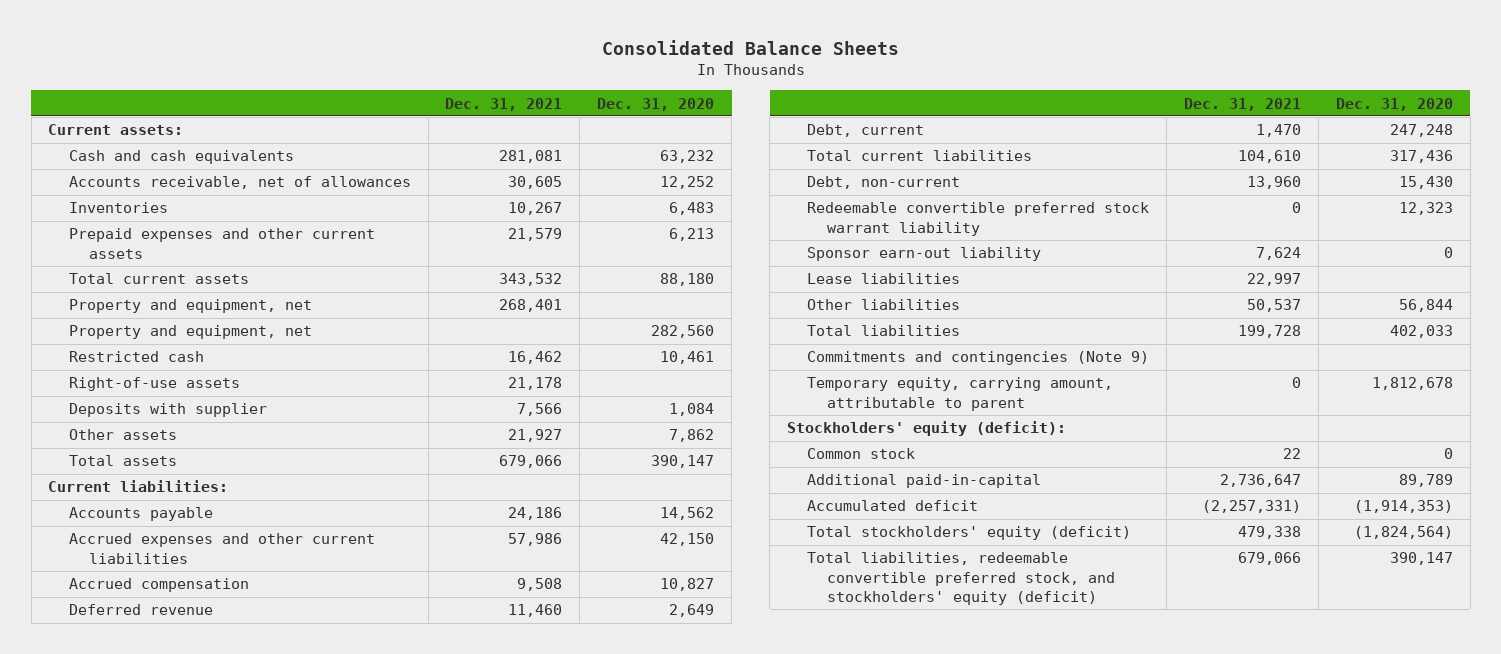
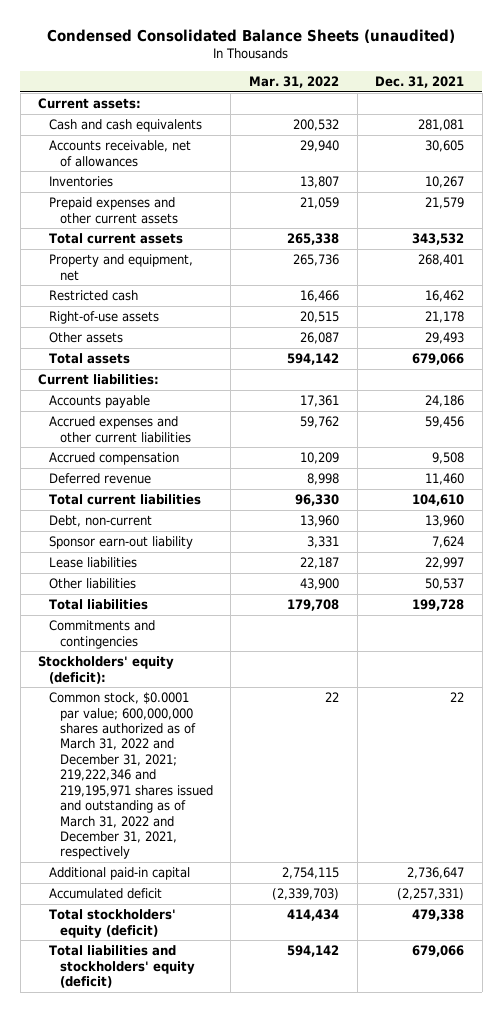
- Consolidated Balance Sheets
+ Condensed Consolidated Balance Sheets (unaudited)
- | Dec. 31, 2021 | Dec. 31, 2020
+ | Mar. 31, 2022 | Dec. 31, 2021
- Property and equipment, net | | 282,560
- Deposits with supplier | 7,566 | 1,084
- Other assets | 21,927 | 7,862
+ Other assets | 26,087 | 29,493
- Accrued expenses and other current liabilities | 57,986 | 42,150
+ Accrued expenses and other current liabilities | 59,762 | 59,456
- Debt, current | 1,470 | 247,248
- Redeemable convertible preferred stock warrant liability | 0 | 12,323
- Commitments and contingencies (Note 9)
- Temporary equity, carrying amount, attributable to parent | 0 | 1,812,678
+ Commitments and contingencies
- Common stock | 22 | 0
- Additional paid-in-capital | 2,736,647 | 89,789
+ Common stock, $0.0001 par value; 600,000,000 shares authorized as of March 31, 2022 and December 31, 2021; 219,222,346 and 219,195,971 shares issued and outstanding as of March 31, 2022 and December 31, 2021, respectively | 22 | 22
+ Additional paid-in capital | 2,754,115 | 2,736,647
- Total liabilities, redeemable convertible preferred stock, and stockholders' equity (deficit) | 679,066 | 390,147
+ Total liabilities and stockholders' equity (deficit) | 594,142 | 679,066

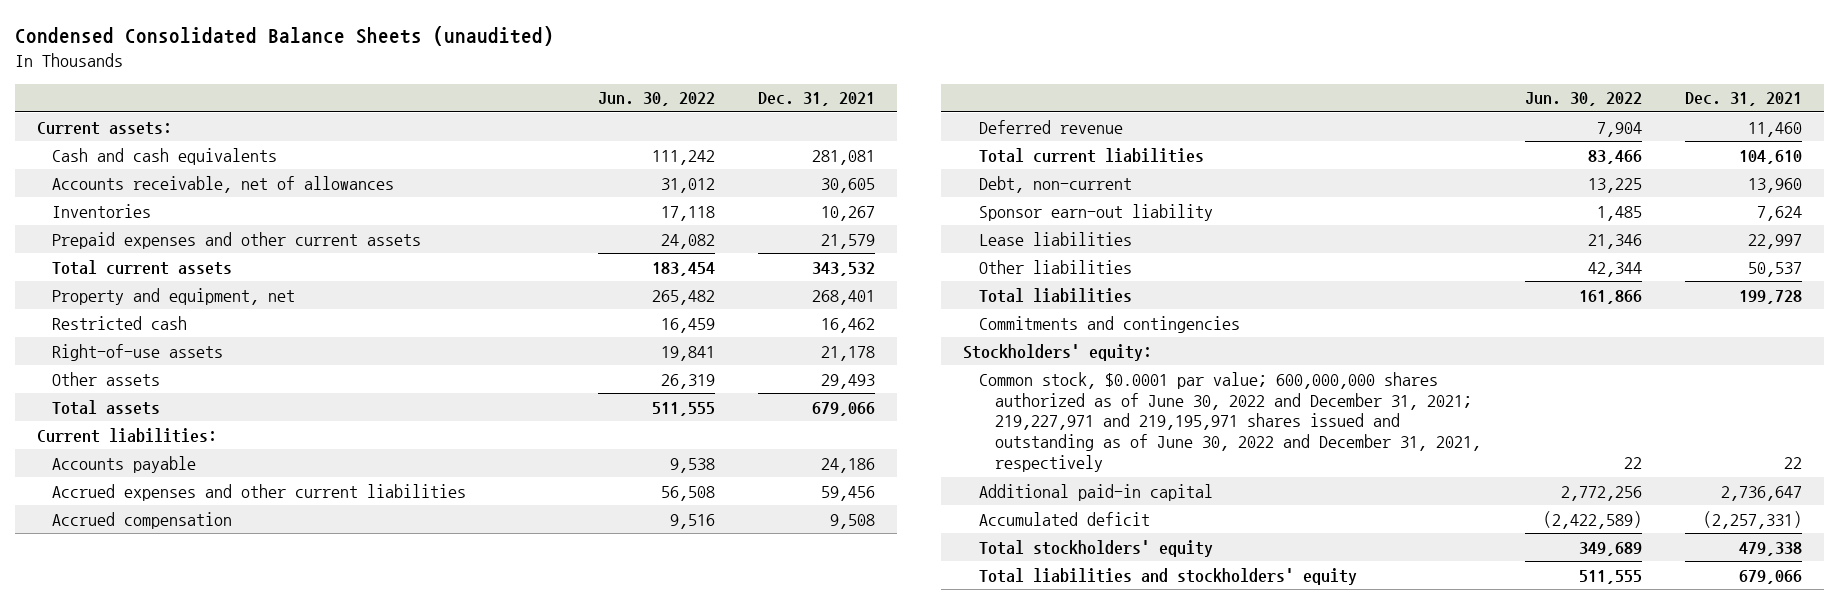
- | Mar. 31, 2022 | Dec. 31, 2021
+ | Jun. 30, 2022 | Dec. 31, 2021
- Stockholders' equity (deficit):
- Common stock, $0.0001 par value; 600,000,000 shares authorized as of March 31, 2022 and December 31, 2021; 219,222,346 and 219,195,971 shares issued and outstanding as of March 31, 2022 and December 31, 2021, respectively | 22 | 22
+ Stockholders' equity:
+ Common stock, $0.0001 par value; 600,000,000 shares authorized as of June 30, 2022 and December 31, 2021; 219,227,971 and 219,195,971 shares issued and outstanding as of June 30, 2022 and December 31, 2021, respectively | 22 | 22
- Total stockholders' equity (deficit) | 414,434 | 479,338
- Total liabilities and stockholders' equity (deficit) | 594,142 | 679,066
+ Total stockholders' equity | 349,689 | 479,338
+ Total liabilities and stockholders' equity | 511,555 | 679,066

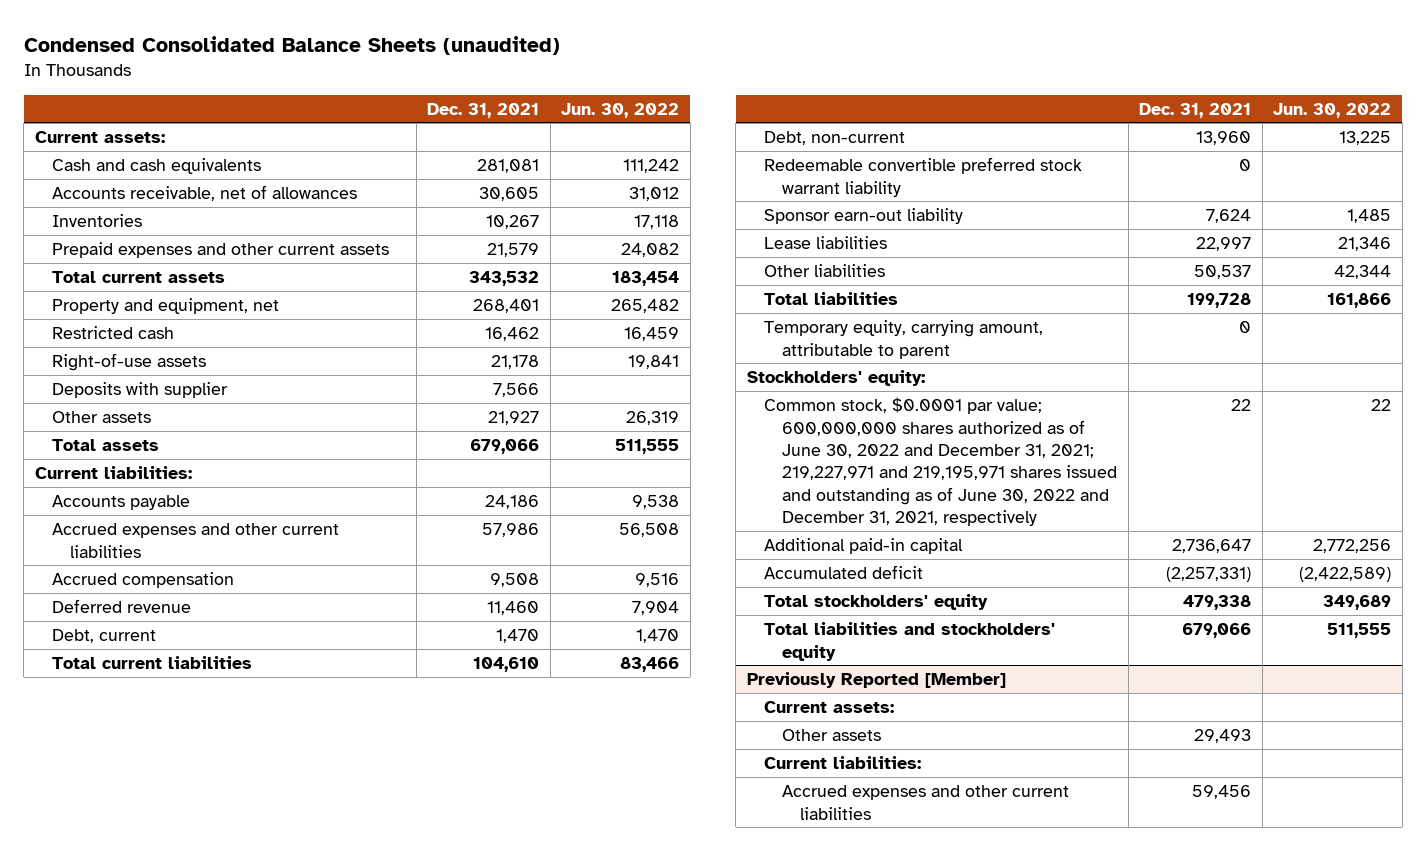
- | Jun. 30, 2022 | Dec. 31, 2021
+ | Dec. 31, 2021 | Jun. 30, 2022
- Other assets | 26,319 | 29,493
+ Deposits with supplier | 7,566 |
+ Other assets | 21,927 | 26,319
- Accrued expenses and other current liabilities | 56,508 | 59,456
+ Accrued expenses and other current liabilities | 57,986 | 56,508
+ Debt, current | 1,470 | 1,470
+ Redeemable convertible preferred stock warrant liability | 0 |
- Commitments and contingencies
+ Temporary equity, carrying amount, attributable to parent | 0 |
+ Previously Reported [Member]
+ Current assets:
+ Other assets | 29,493 |
+ Current liabilities:
+ Accrued expenses and other current liabilities | 59,456 |

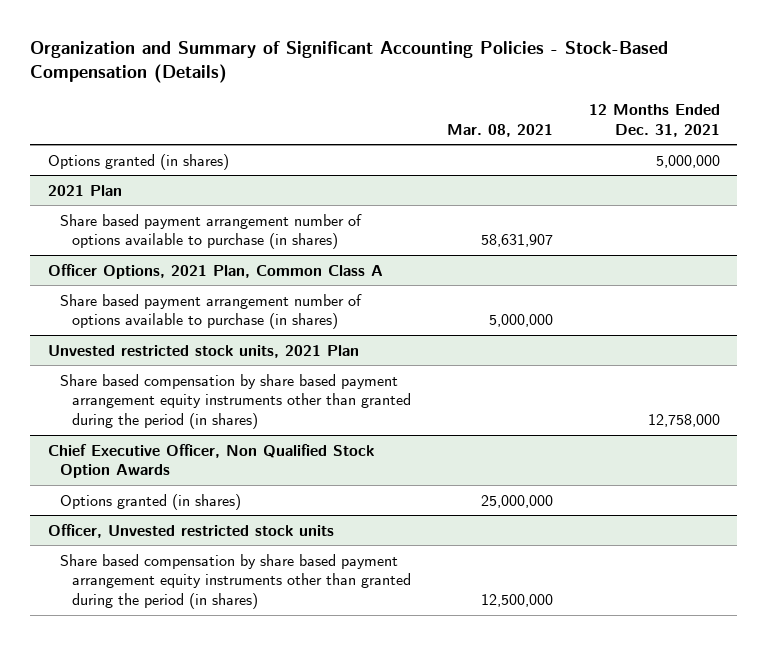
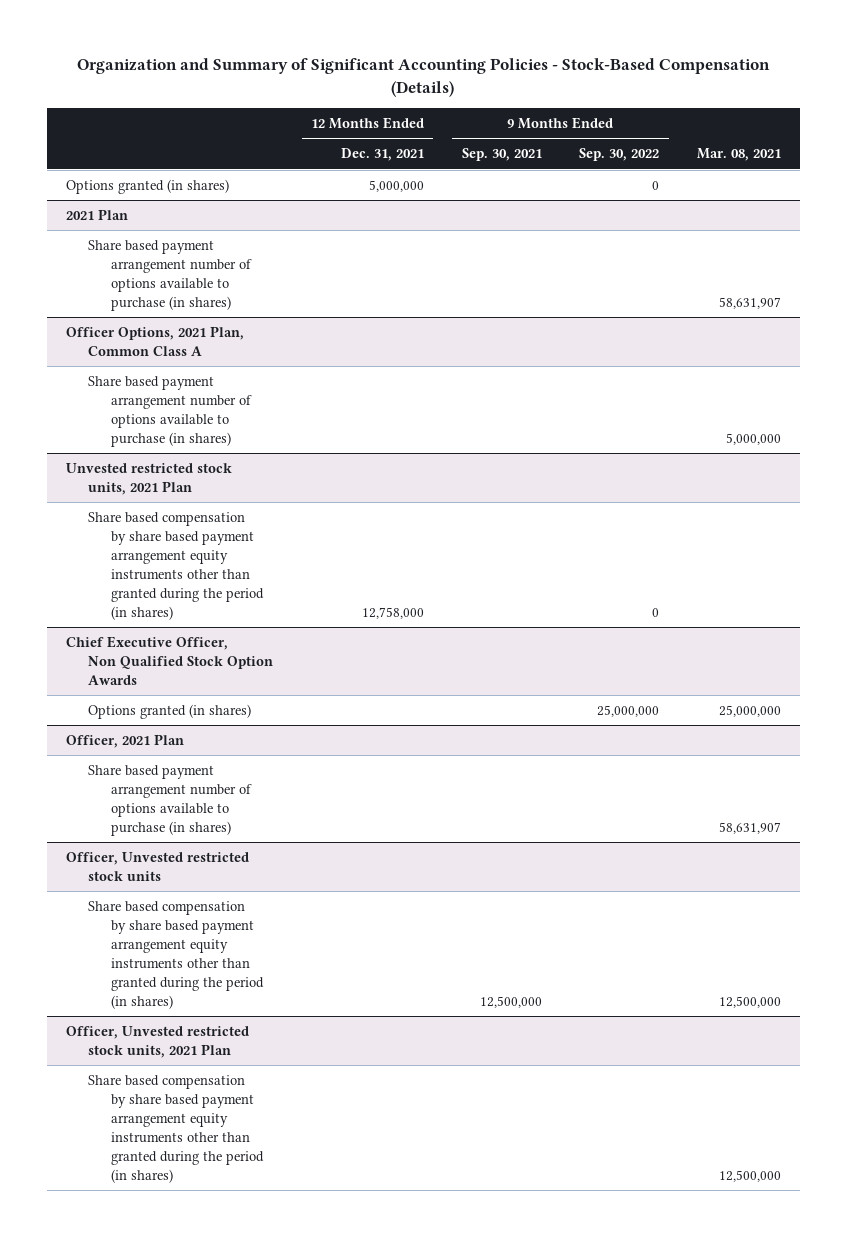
- | Mar. 08, 2021 | 12 Months Ended Dec. 31, 2021
+ | 12 Months Ended Dec. 31, 2021 | 9 Months Ended Sep. 30, 2021 | 9 Months Ended Sep. 30, 2022 | Mar. 08, 2021
+ Officer, 2021 Plan
+ Share based payment arrangement number of options available to purchase (in shares) | | | | 58,631,907
+ Officer, Unvested restricted stock units, 2021 Plan
+ Share based compensation by share based payment arrangement equity instruments other than granted during the period (in shares) | | | | 12,500,000

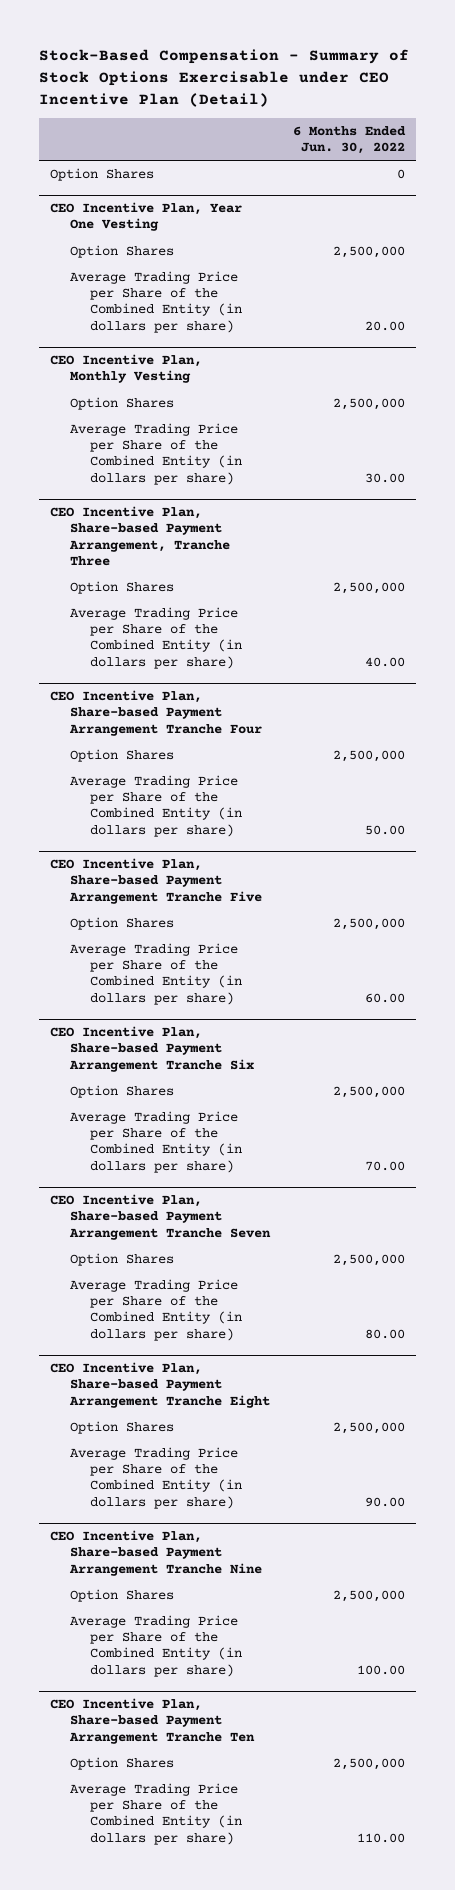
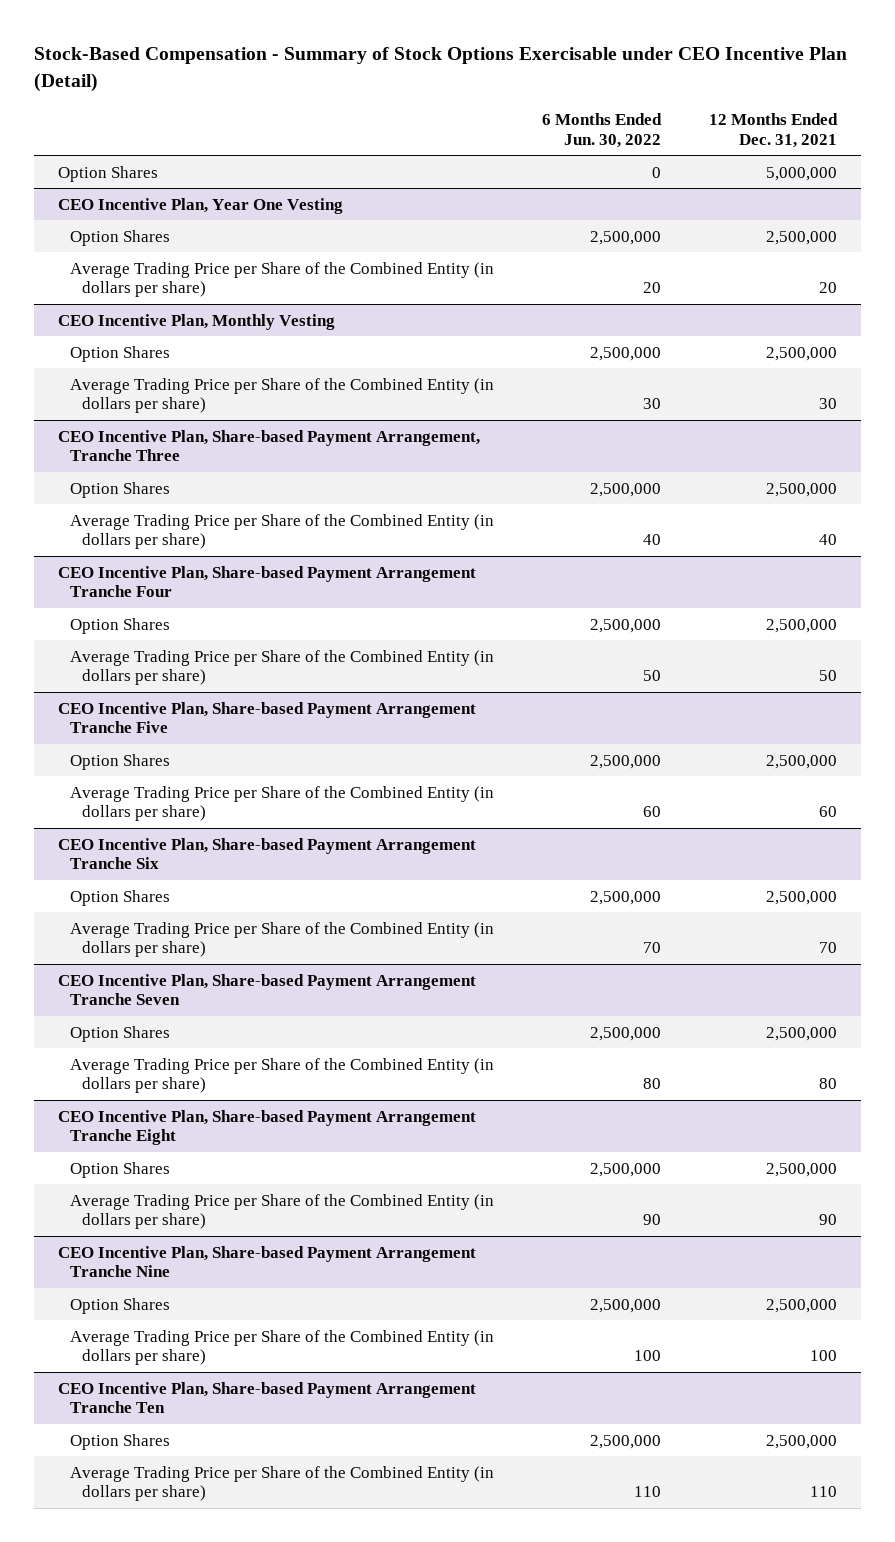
- | 6 Months Ended Jun. 30, 2022
+ | 6 Months Ended Jun. 30, 2022 | 12 Months Ended Dec. 31, 2021
@ CEO Incentive Plan, Year One Vesting
- Average Trading Price per Share of the Combined Entity (in dollars per share) | 20.00
+ Average Trading Price per Share of the Combined Entity (in dollars per share) | 20 | 20
@ CEO Incentive Plan, Monthly Vesting
- Average Trading Price per Share of the Combined Entity (in dollars per share) | 30.00
+ Average Trading Price per Share of the Combined Entity (in dollars per share) | 30 | 30
@ CEO Incentive Plan, Share-based Payment Arrangement, Tranche Three
- Average Trading Price per Share of the Combined Entity (in dollars per share) | 40.00
+ Average Trading Price per Share of the Combined Entity (in dollars per share) | 40 | 40
@ CEO Incentive Plan, Share-based Payment Arrangement Tranche Four
- Average Trading Price per Share of the Combined Entity (in dollars per share) | 50.00
+ Average Trading Price per Share of the Combined Entity (in dollars per share) | 50 | 50
@ CEO Incentive Plan, Share-based Payment Arrangement Tranche Five
- Average Trading Price per Share of the Combined Entity (in dollars per share) | 60.00
+ Average Trading Price per Share of the Combined Entity (in dollars per share) | 60 | 60
@ CEO Incentive Plan, Share-based Payment Arrangement Tranche Six
- Average Trading Price per Share of the Combined Entity (in dollars per share) | 70.00
+ Average Trading Price per Share of the Combined Entity (in dollars per share) | 70 | 70
@ CEO Incentive Plan, Share-based Payment Arrangement Tranche Seven
- Average Trading Price per Share of the Combined Entity (in dollars per share) | 80.00
+ Average Trading Price per Share of the Combined Entity (in dollars per share) | 80 | 80
@ CEO Incentive Plan, Share-based Payment Arrangement Tranche Eight
- Average Trading Price per Share of the Combined Entity (in dollars per share) | 90.00
+ Average Trading Price per Share of the Combined Entity (in dollars per share) | 90 | 90
@ CEO Incentive Plan, Share-based Payment Arrangement Tranche Nine
- Average Trading Price per Share of the Combined Entity (in dollars per share) | 100.00
+ Average Trading Price per Share of the Combined Entity (in dollars per share) | 100 | 100
@ CEO Incentive Plan, Share-based Payment Arrangement Tranche Ten
- Average Trading Price per Share of the Combined Entity (in dollars per share) | 110.00
+ Average Trading Price per Share of the Combined Entity (in dollars per share) | 110 | 110

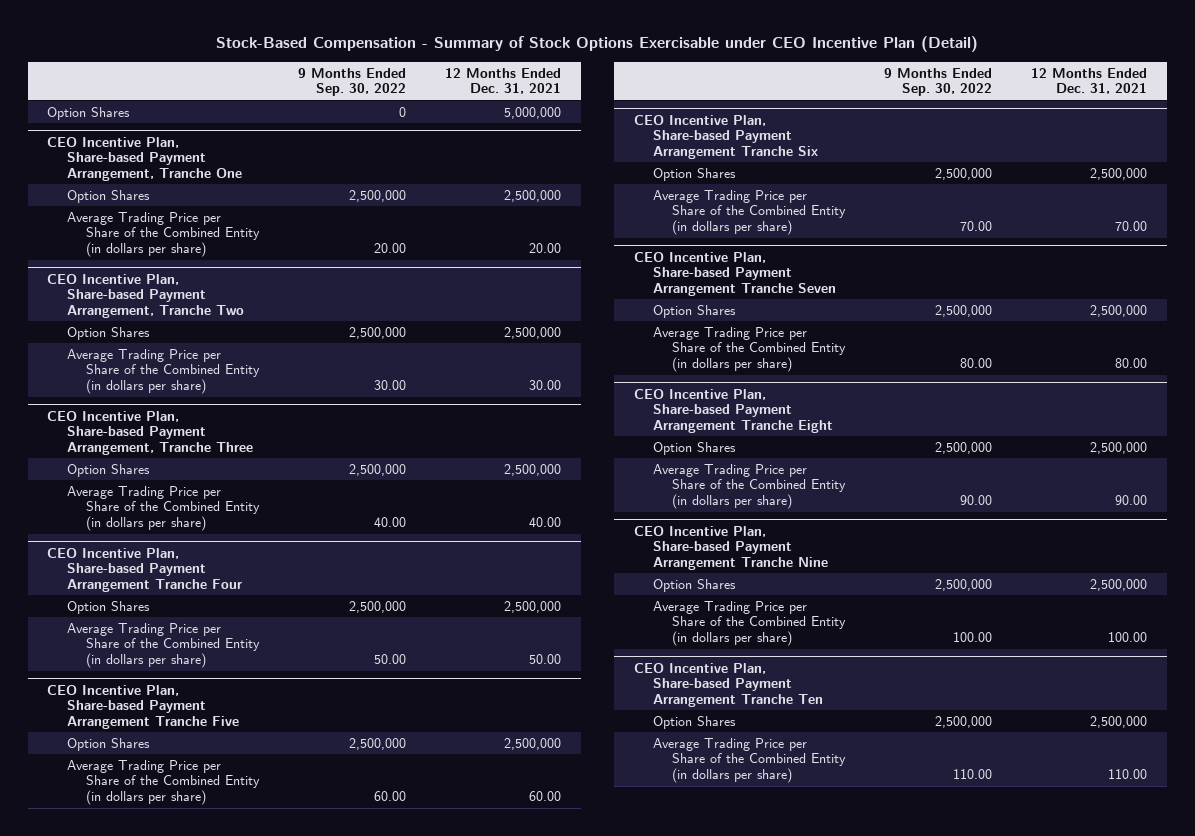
- | 6 Months Ended Jun. 30, 2022 | 12 Months Ended Dec. 31, 2021
+ | 9 Months Ended Sep. 30, 2022 | 12 Months Ended Dec. 31, 2021
- CEO Incentive Plan, Year One Vesting
+ CEO Incentive Plan, Share-based Payment Arrangement, Tranche One
- Average Trading Price per Share of the Combined Entity (in dollars per share) | 20 | 20
- CEO Incentive Plan, Monthly Vesting
+ Average Trading Price per Share of the Combined Entity (in dollars per share) | 20.00 | 20.00
+ CEO Incentive Plan, Share-based Payment Arrangement, Tranche Two
- Average Trading Price per Share of the Combined Entity (in dollars per share) | 30 | 30
+ Average Trading Price per Share of the Combined Entity (in dollars per share) | 30.00 | 30.00
@ CEO Incentive Plan, Share-based Payment Arrangement, Tranche Three
- Average Trading Price per Share of the Combined Entity (in dollars per share) | 40 | 40
+ Average Trading Price per Share of the Combined Entity (in dollars per share) | 40.00 | 40.00
@ CEO Incentive Plan, Share-based Payment Arrangement Tranche Four
- Average Trading Price per Share of the Combined Entity (in dollars per share) | 50 | 50
+ Average Trading Price per Share of the Combined Entity (in dollars per share) | 50.00 | 50.00
@ CEO Incentive Plan, Share-based Payment Arrangement Tranche Five
- Average Trading Price per Share of the Combined Entity (in dollars per share) | 60 | 60
+ Average Trading Price per Share of the Combined Entity (in dollars per share) | 60.00 | 60.00
@ CEO Incentive Plan, Share-based Payment Arrangement Tranche Six
- Average Trading Price per Share of the Combined Entity (in dollars per share) | 70 | 70
+ Average Trading Price per Share of the Combined Entity (in dollars per share) | 70.00 | 70.00
@ CEO Incentive Plan, Share-based Payment Arrangement Tranche Seven
- Average Trading Price per Share of the Combined Entity (in dollars per share) | 80 | 80
+ Average Trading Price per Share of the Combined Entity (in dollars per share) | 80.00 | 80.00
@ CEO Incentive Plan, Share-based Payment Arrangement Tranche Eight
- Average Trading Price per Share of the Combined Entity (in dollars per share) | 90 | 90
+ Average Trading Price per Share of the Combined Entity (in dollars per share) | 90.00 | 90.00
@ CEO Incentive Plan, Share-based Payment Arrangement Tranche Nine
- Average Trading Price per Share of the Combined Entity (in dollars per share) | 100 | 100
+ Average Trading Price per Share of the Combined Entity (in dollars per share) | 100.00 | 100.00
@ CEO Incentive Plan, Share-based Payment Arrangement Tranche Ten
- Average Trading Price per Share of the Combined Entity (in dollars per share) | 110 | 110
+ Average Trading Price per Share of the Combined Entity (in dollars per share) | 110.00 | 110.00

